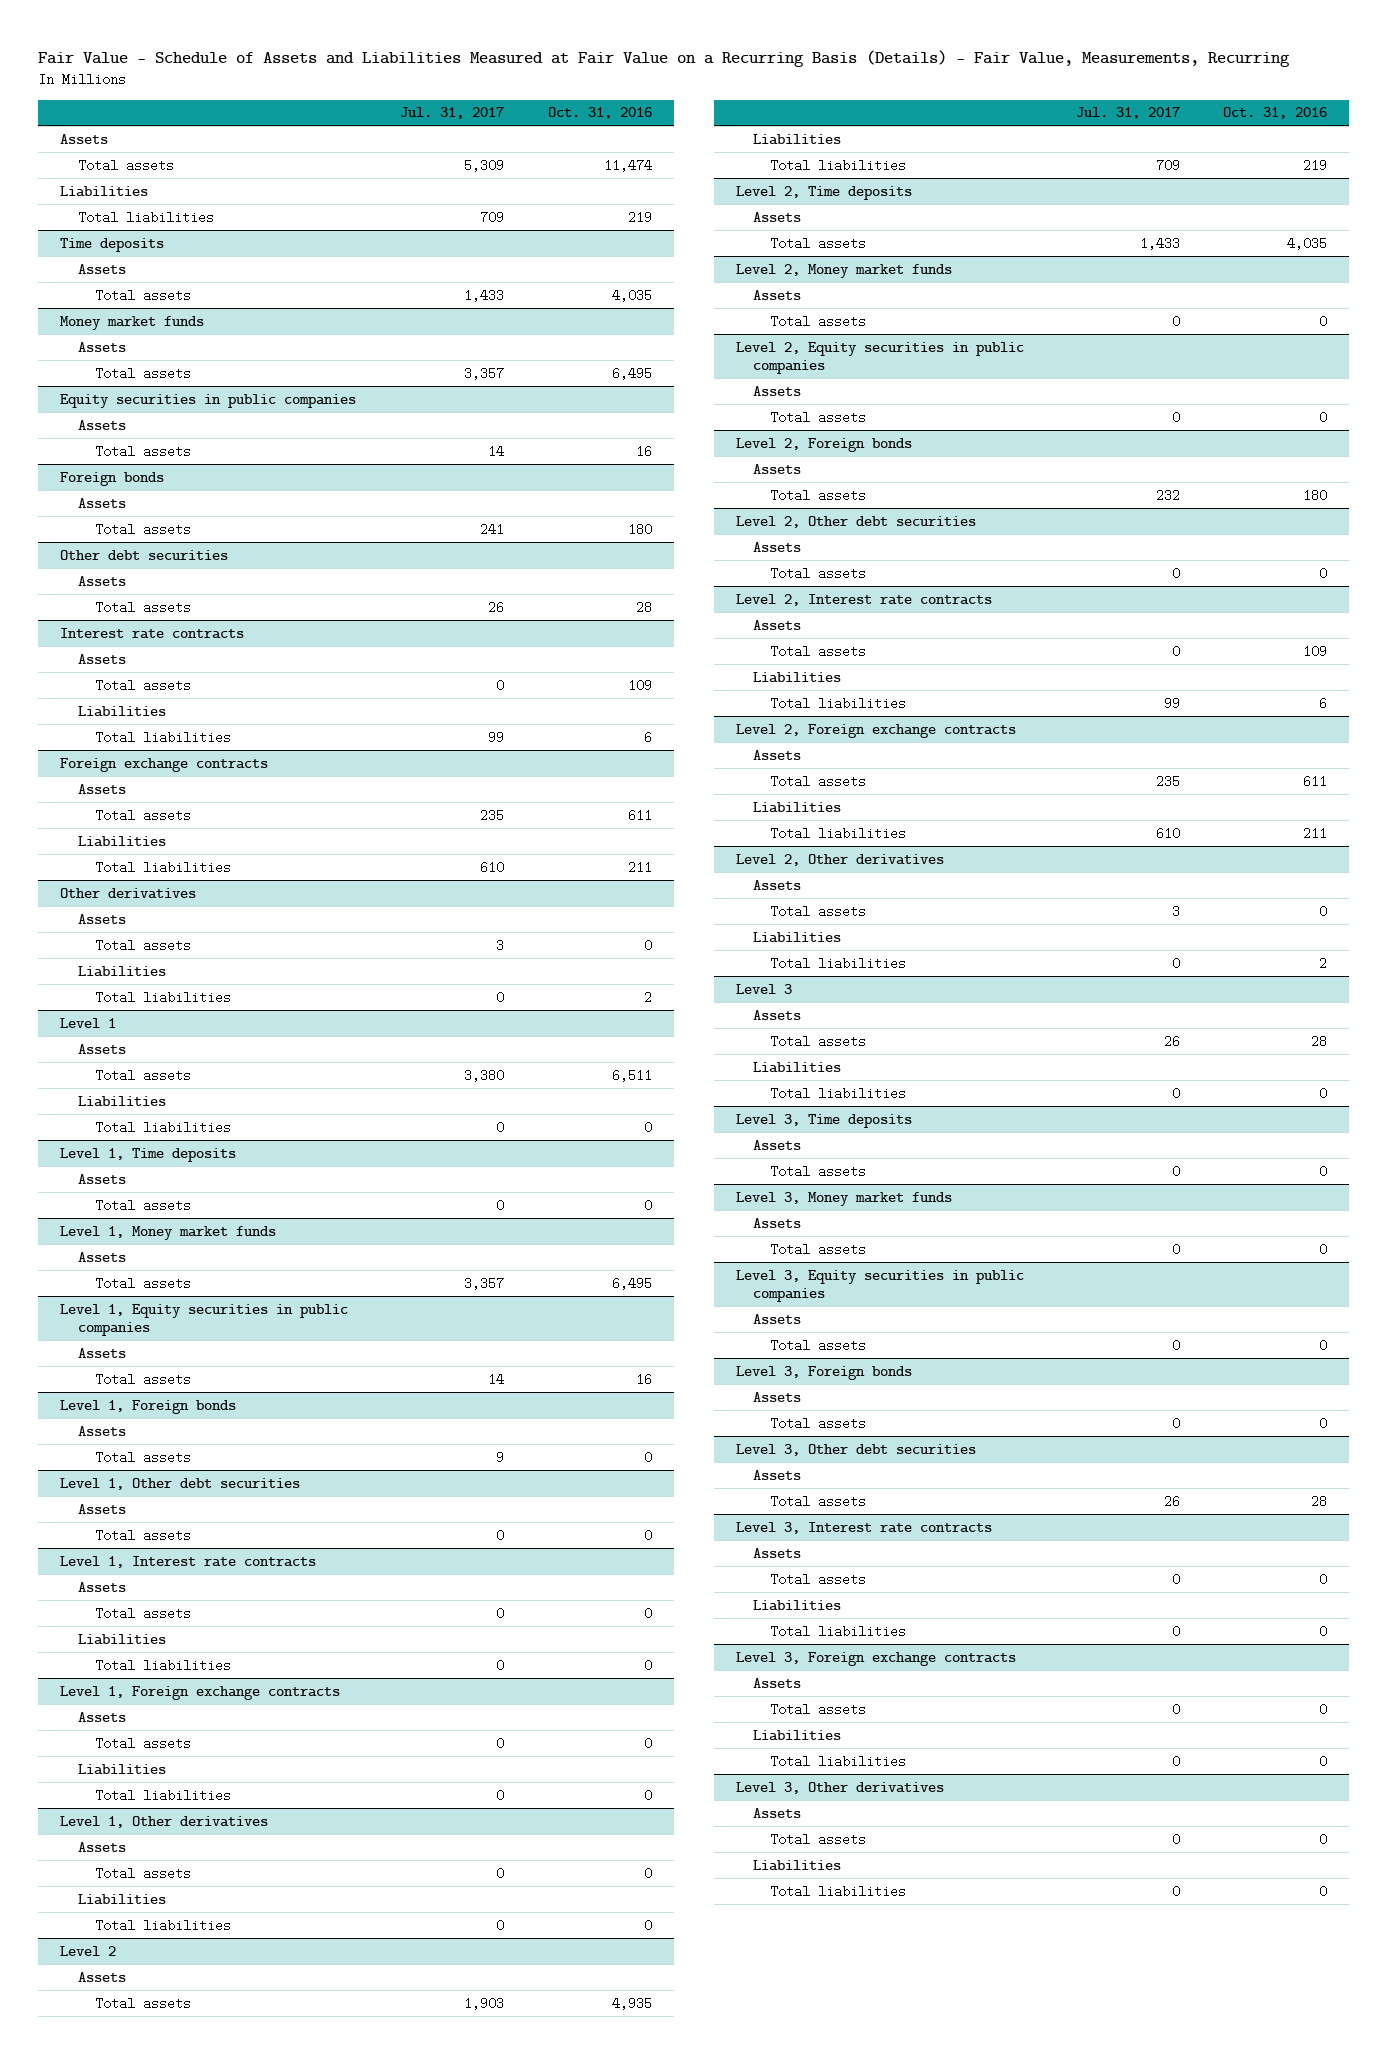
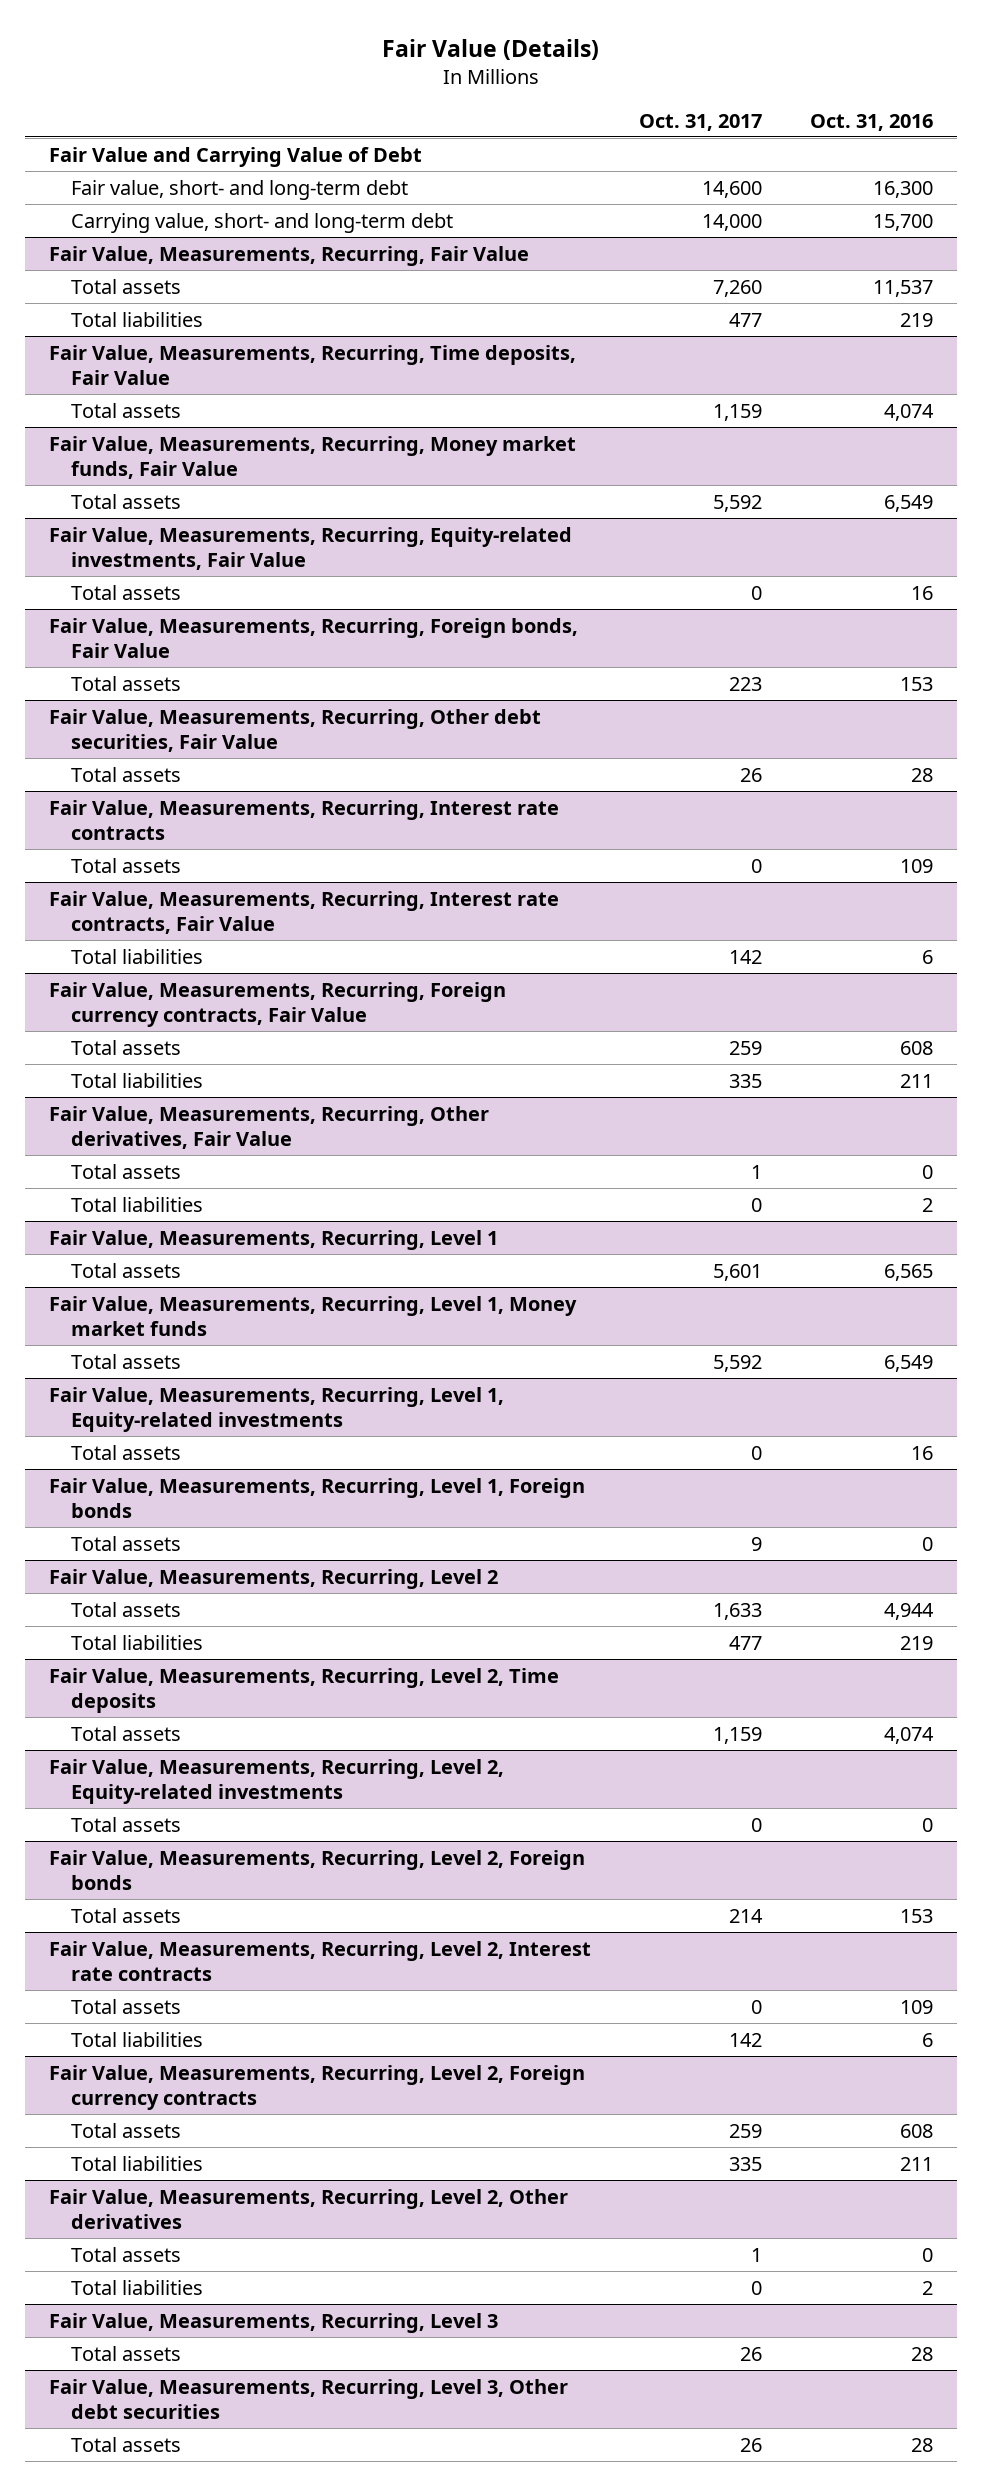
- Fair Value - Schedule of Assets and Liabilities Measured at Fair Value on a Recurring Basis (Details) - Fair Value, Measurements, Recurring
+ Fair Value (Details)
- | Jul. 31, 2017 | Oct. 31, 2016
+ | Oct. 31, 2017 | Oct. 31, 2016
- Assets
- Total assets | 5,309 | 11,474
- Liabilities
+ Fair Value and Carrying Value of Debt
+ Fair value, short- and long-term debt | 14,600 | 16,300
+ Carrying value, short- and long-term debt | 14,000 | 15,700
+ Fair Value, Measurements, Recurring, Fair Value
+ Total assets | 7,260 | 11,537
- Time deposits
- Assets
- Total assets | 1,433 | 4,035
- Money market funds
- Assets
- Total assets | 3,357 | 6,495
- Equity securities in public companies
- Assets
+ Fair Value, Measurements, Recurring, Time deposits, Fair Value
+ Total assets | 1,159 | 4,074
+ Fair Value, Measurements, Recurring, Money market funds, Fair Value
+ Total assets | 5,592 | 6,549
+ Fair Value, Measurements, Recurring, Equity-related investments, Fair Value
- Foreign bonds
- Assets
- Total assets | 241 | 180
- Other debt securities
- Assets
+ Fair Value, Measurements, Recurring, Foreign bonds, Fair Value
+ Total assets | 223 | 153
+ Fair Value, Measurements, Recurring, Other debt securities, Fair Value
- Interest rate contracts
- Assets
+ Fair Value, Measurements, Recurring, Interest rate contracts
- Liabilities
+ Fair Value, Measurements, Recurring, Interest rate contracts, Fair Value
- Foreign exchange contracts
- Assets
- Total assets | 235 | 611
- Liabilities
+ Fair Value, Measurements, Recurring, Foreign currency contracts, Fair Value
+ Total assets | 259 | 608
- Other derivatives
- Assets
+ Fair Value, Measurements, Recurring, Other derivatives, Fair Value
- Liabilities
- Level 1
- Assets
- Total assets | 3,380 | 6,511
- Liabilities
- Total liabilities | 0 | 0
- Level 1, Time deposits
- Assets
- Total assets | 0 | 0
- Level 1, Money market funds
- Assets
- Total assets | 3,357 | 6,495
- Level 1, Equity securities in public companies
- Assets
+ Fair Value, Measurements, Recurring, Level 1
+ Total assets | 5,601 | 6,565
+ Fair Value, Measurements, Recurring, Level 1, Money market funds
+ Total assets | 5,592 | 6,549
+ Fair Value, Measurements, Recurring, Level 1, Equity-related investments
- Level 1, Foreign bonds
- Assets
- Total assets | 9 | 0
- Level 1, Other debt securities
- Assets
- Total assets | 0 | 0
- Level 1, Interest rate contracts
- Assets
- Total assets | 0 | 0
- Liabilities
- Total liabilities | 0 | 0
- Level 1, Foreign exchange contracts
- Assets
- Total assets | 0 | 0
- Liabilities
- Total liabilities | 0 | 0
- Level 1, Other derivatives
- Assets
+ Fair Value, Measurements, Recurring, Level 1, Foreign bonds
- Liabilities
- Total liabilities | 0 | 0
- Level 2
- Assets
- Total assets | 1,903 | 4,935
- Liabilities
+ Fair Value, Measurements, Recurring, Level 2
+ Total assets | 1,633 | 4,944
- Level 2, Time deposits
- Assets
- Total assets | 1,433 | 4,035
- Level 2, Money market funds
- Assets
- Total assets | 0 | 0
- Level 2, Equity securities in public companies
- Assets
- Total assets | 0 | 0
- Level 2, Foreign bonds
- Assets
- Total assets | 232 | 180
- Level 2, Other debt securities
- Assets
+ Fair Value, Measurements, Recurring, Level 2, Time deposits
+ Total assets | 1,159 | 4,074
+ Fair Value, Measurements, Recurring, Level 2, Equity-related investments
- Level 2, Interest rate contracts
- Assets
+ Fair Value, Measurements, Recurring, Level 2, Foreign bonds
+ Total assets | 214 | 153
+ Fair Value, Measurements, Recurring, Level 2, Interest rate contracts
- Liabilities
- Level 2, Foreign exchange contracts
- Assets
- Total assets | 235 | 611
- Liabilities
+ Fair Value, Measurements, Recurring, Level 2, Foreign currency contracts
+ Total assets | 259 | 608
- Level 2, Other derivatives
- Assets
+ Fair Value, Measurements, Recurring, Level 2, Other derivatives
- Liabilities
- Level 3
- Assets
+ Fair Value, Measurements, Recurring, Level 3
- Liabilities
- Total liabilities | 0 | 0
- Level 3, Time deposits
- Assets
- Total assets | 0 | 0
- Level 3, Money market funds
- Assets
- Total assets | 0 | 0
- Level 3, Equity securities in public companies
- Assets
- Total assets | 0 | 0
- Level 3, Foreign bonds
- Assets
- Total assets | 0 | 0
- Level 3, Other debt securities
- Assets
+ Fair Value, Measurements, Recurring, Level 3, Other debt securities
- Level 3, Interest rate contracts
- Assets
- Total assets | 0 | 0
- Liabilities
- Total liabilities | 0 | 0
- Level 3, Foreign exchange contracts
- Assets
- Total assets | 0 | 0
- Liabilities
- Total liabilities | 0 | 0
- Level 3, Other derivatives
- Assets
- Total assets | 0 | 0
- Liabilities
- Total liabilities | 0 | 0

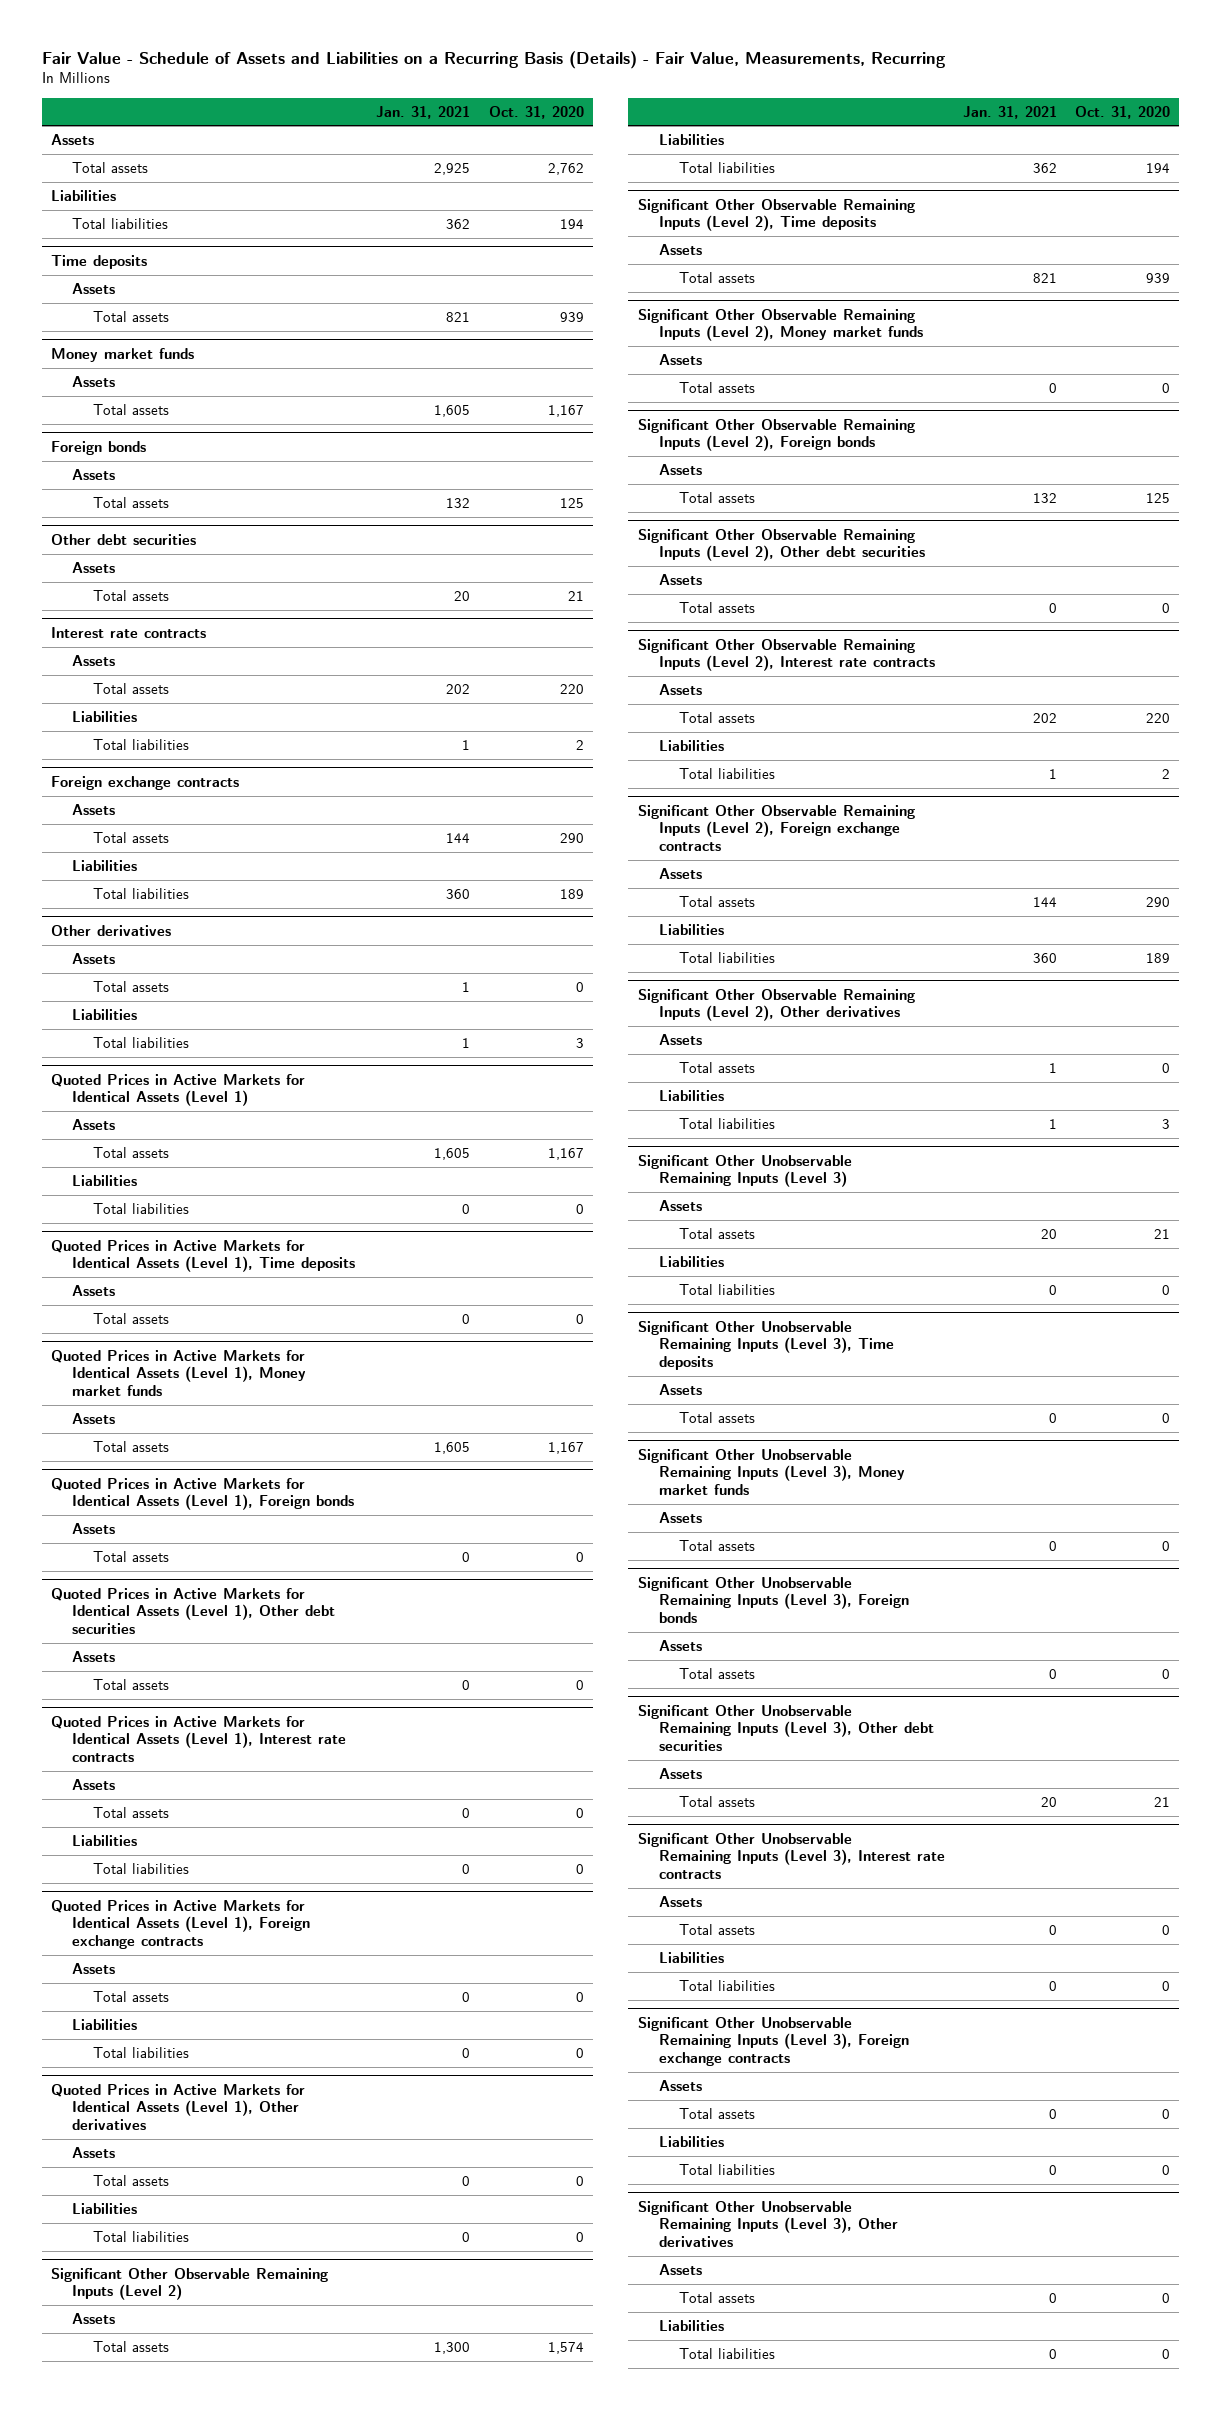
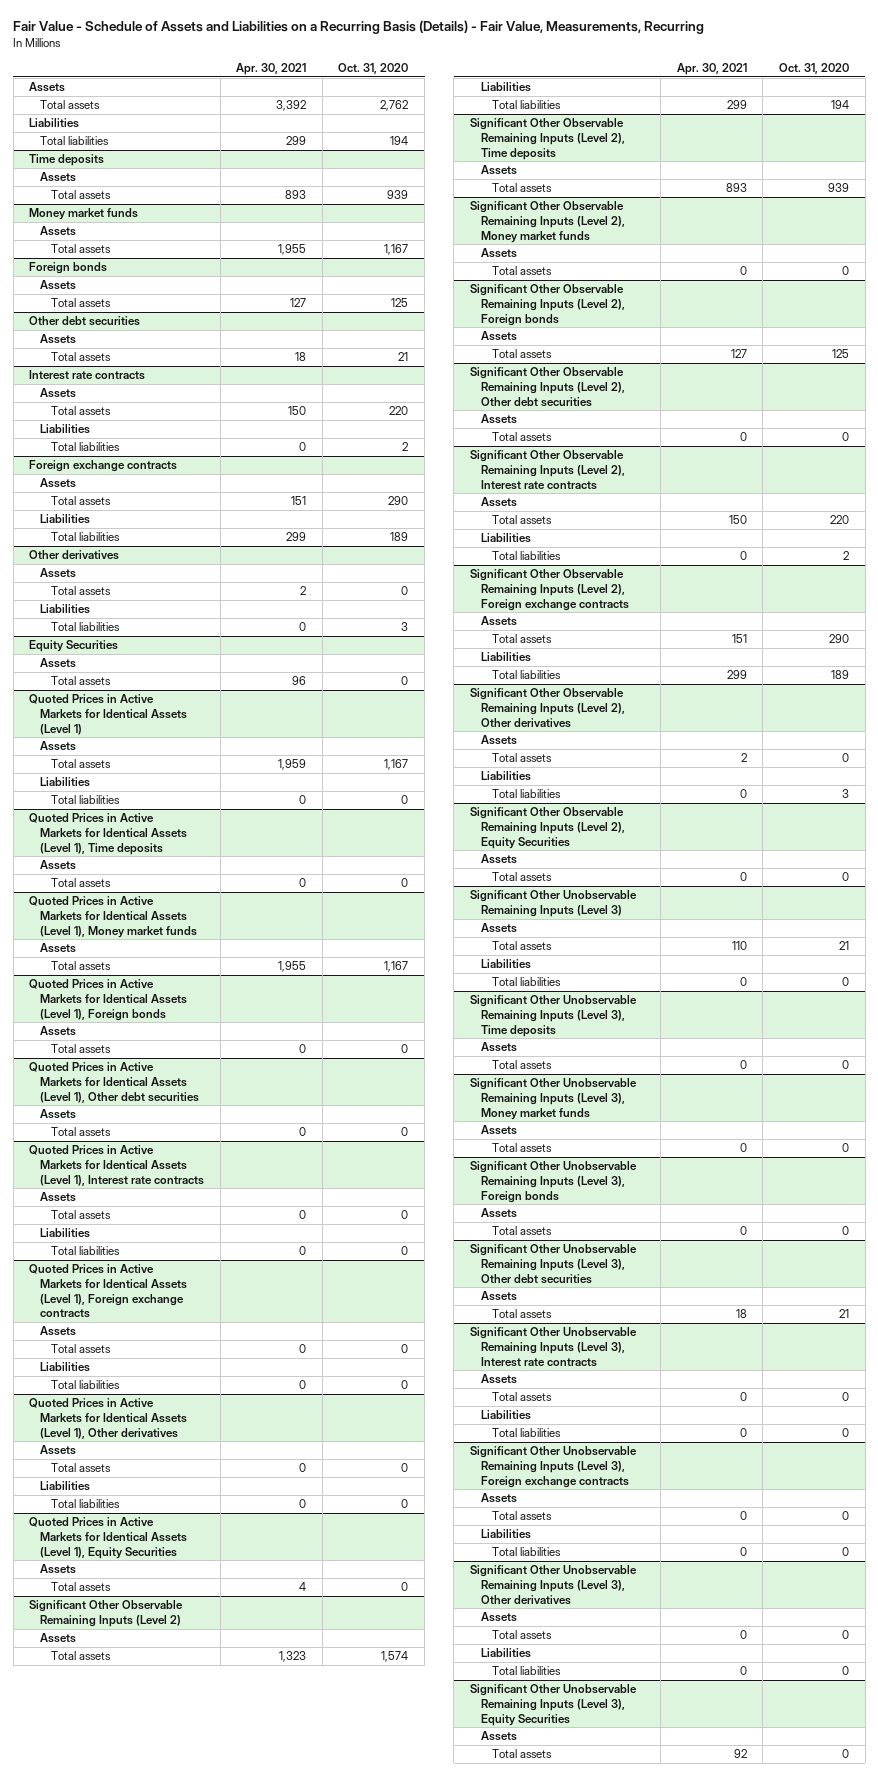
- | Jan. 31, 2021 | Oct. 31, 2020
+ | Apr. 30, 2021 | Oct. 31, 2020
+ Equity Securities
+ Assets
+ Total assets | 96 | 0
+ Quoted Prices in Active Markets for Identical Assets (Level 1), Equity Securities
+ Assets
+ Total assets | 4 | 0
+ Significant Other Observable Remaining Inputs (Level 2), Equity Securities
+ Assets
+ Total assets | 0 | 0
+ Significant Other Unobservable Remaining Inputs (Level 3), Equity Securities
+ Assets
+ Total assets | 92 | 0

